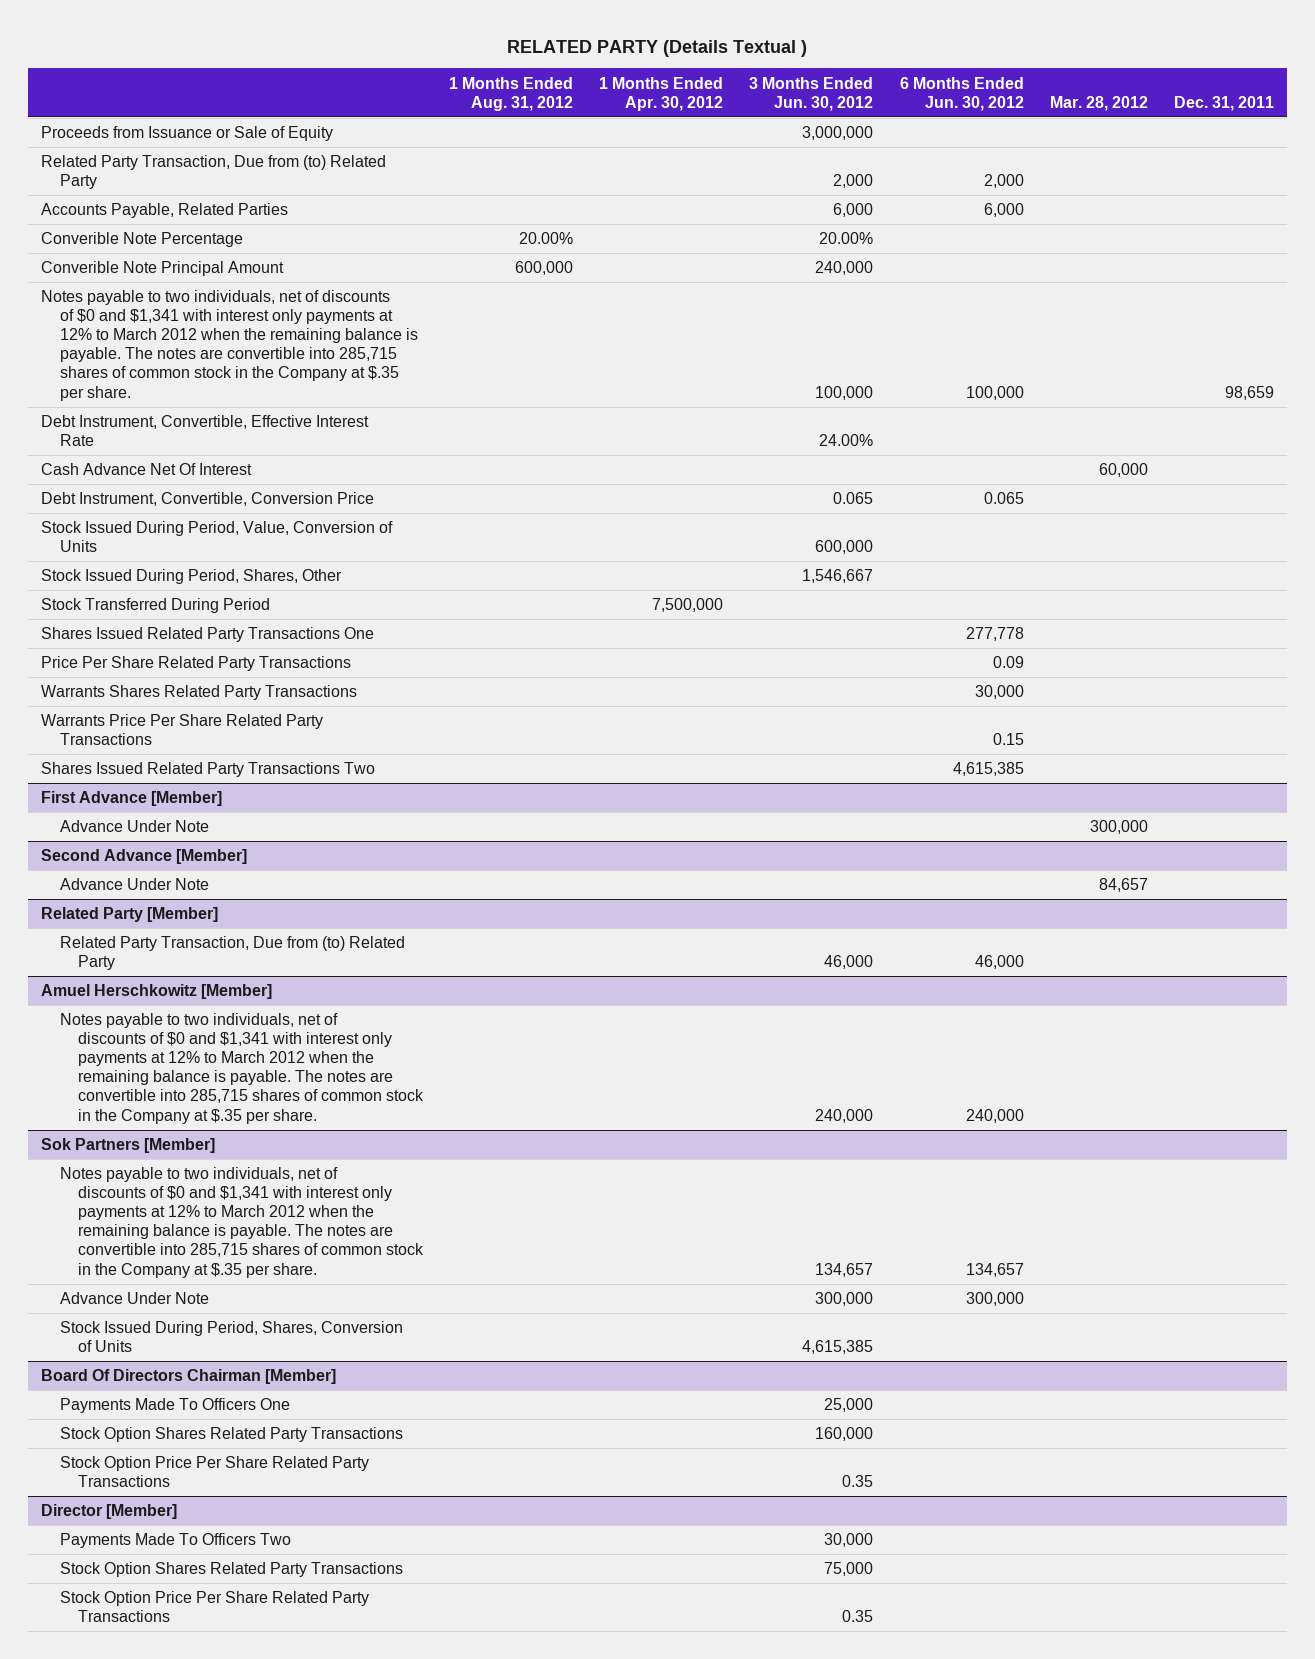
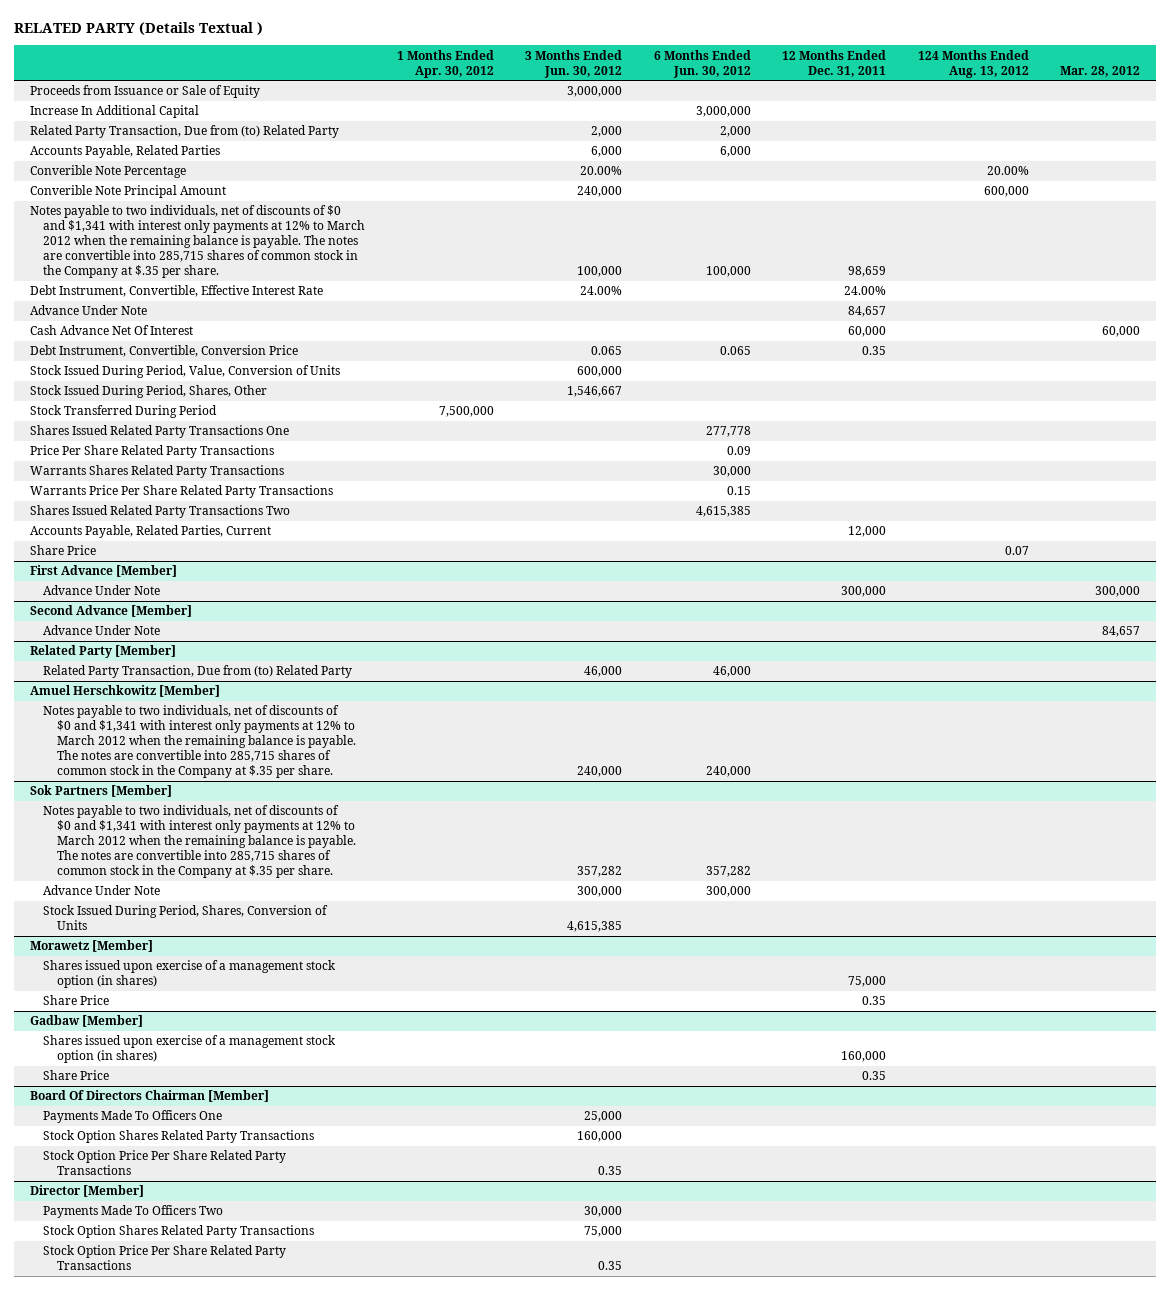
- | 1 Months Ended Aug. 31, 2012 | 1 Months Ended Apr. 30, 2012 | 3 Months Ended Jun. 30, 2012 | 6 Months Ended Jun. 30, 2012 | Mar. 28, 2012 | Dec. 31, 2011
+ | 1 Months Ended Apr. 30, 2012 | 3 Months Ended Jun. 30, 2012 | 6 Months Ended Jun. 30, 2012 | 12 Months Ended Dec. 31, 2011 | 124 Months Ended Aug. 13, 2012 | Mar. 28, 2012
+ Increase In Additional Capital | | | 3,000,000 | | |
+ Advance Under Note | | | | 84,657 | |
+ Accounts Payable, Related Parties, Current | | | | 12,000 | |
+ Share Price | | | | | 0.07 |
@ Sok Partners [Member]
- Notes payable to two individuals, net of discounts of $0 and $1,341 with interest only payments at 12% to March 2012 when the remaining balance is payable. The notes are convertible into 285,715 shares of common stock in the Company at $.35 per share. | | | 134,657 | 134,657 | |
+ Notes payable to two individuals, net of discounts of $0 and $1,341 with interest only payments at 12% to March 2012 when the remaining balance is payable. The notes are convertible into 285,715 shares of common stock in the Company at $.35 per share. | | 357,282 | 357,282 | | |
+ Morawetz [Member]
+ Shares issued upon exercise of a management stock option (in shares) | | | | 75,000 | |
+ Share Price | | | | 0.35 | |
+ Gadbaw [Member]
+ Shares issued upon exercise of a management stock option (in shares) | | | | 160,000 | |
+ Share Price | | | | 0.35 | |

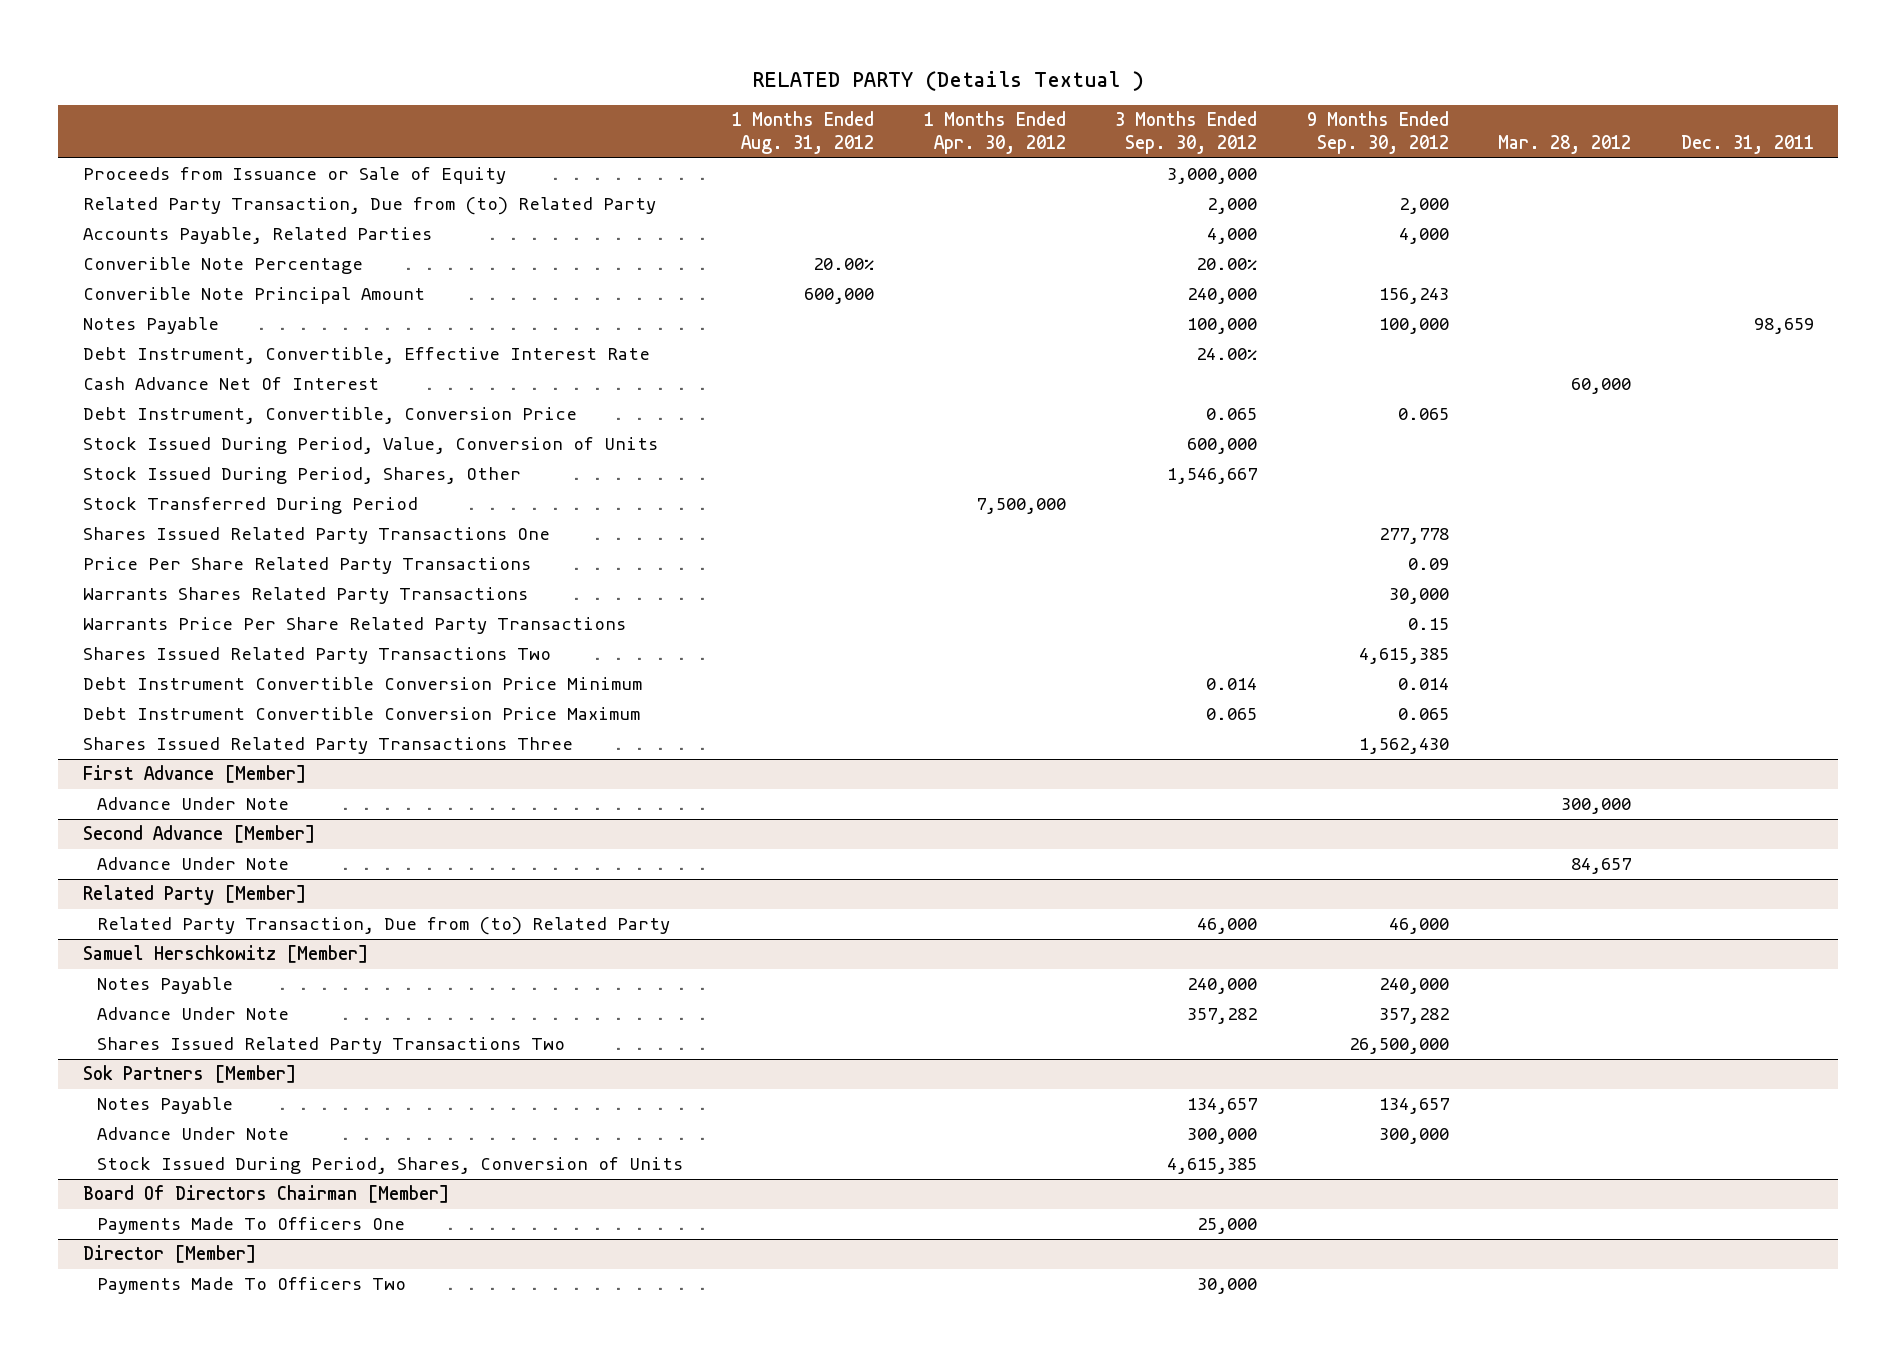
- | 1 Months Ended Apr. 30, 2012 | 3 Months Ended Jun. 30, 2012 | 6 Months Ended Jun. 30, 2012 | 12 Months Ended Dec. 31, 2011 | 124 Months Ended Aug. 13, 2012 | Mar. 28, 2012
+ | 1 Months Ended Aug. 31, 2012 | 1 Months Ended Apr. 30, 2012 | 3 Months Ended Sep. 30, 2012 | 9 Months Ended Sep. 30, 2012 | Mar. 28, 2012 | Dec. 31, 2011
- Increase In Additional Capital | | | 3,000,000 | | |
- Notes payable to two individuals, net of discounts of $0 and $1,341 with interest only payments at 12% to March 2012 when the remaining balance is payable. The notes are convertible into 285,715 shares of common stock in the Company at $.35 per share. | | 100,000 | 100,000 | 98,659 | |
+ Notes Payable | | | 100,000 | 100,000 | | 98,659
- Advance Under Note | | | | 84,657 | |
- Accounts Payable, Related Parties, Current | | | | 12,000 | |
- Share Price | | | | | 0.07 |
+ Debt Instrument Convertible Conversion Price Minimum | | | 0.014 | 0.014 | |
+ Debt Instrument Convertible Conversion Price Maximum | | | 0.065 | 0.065 | |
+ Shares Issued Related Party Transactions Three | | | | 1,562,430 | |
- Amuel Herschkowitz [Member]
- Notes payable to two individuals, net of discounts of $0 and $1,341 with interest only payments at 12% to March 2012 when the remaining balance is payable. The notes are convertible into 285,715 shares of common stock in the Company at $.35 per share. | | 240,000 | 240,000 | | |
+ Samuel Herschkowitz [Member]
+ Notes Payable | | | 240,000 | 240,000 | |
+ Advance Under Note | | | 357,282 | 357,282 | |
+ Shares Issued Related Party Transactions Two | | | | 26,500,000 | |
@ Sok Partners [Member]
- Notes payable to two individuals, net of discounts of $0 and $1,341 with interest only payments at 12% to March 2012 when the remaining balance is payable. The notes are convertible into 285,715 shares of common stock in the Company at $.35 per share. | | 357,282 | 357,282 | | |
+ Notes Payable | | | 134,657 | 134,657 | |
- Morawetz [Member]
- Shares issued upon exercise of a management stock option (in shares) | | | | 75,000 | |
- Share Price | | | | 0.35 | |
- Gadbaw [Member]
- Shares issued upon exercise of a management stock option (in shares) | | | | 160,000 | |
- Share Price | | | | 0.35 | |
@ Board Of Directors Chairman [Member]
- Stock Option Shares Related Party Transactions | | 160,000 | | | |
- Stock Option Price Per Share Related Party Transactions | | 0.35 | | | |
@ Director [Member]
- Stock Option Shares Related Party Transactions | | 75,000 | | | |
- Stock Option Price Per Share Related Party Transactions | | 0.35 | | | |

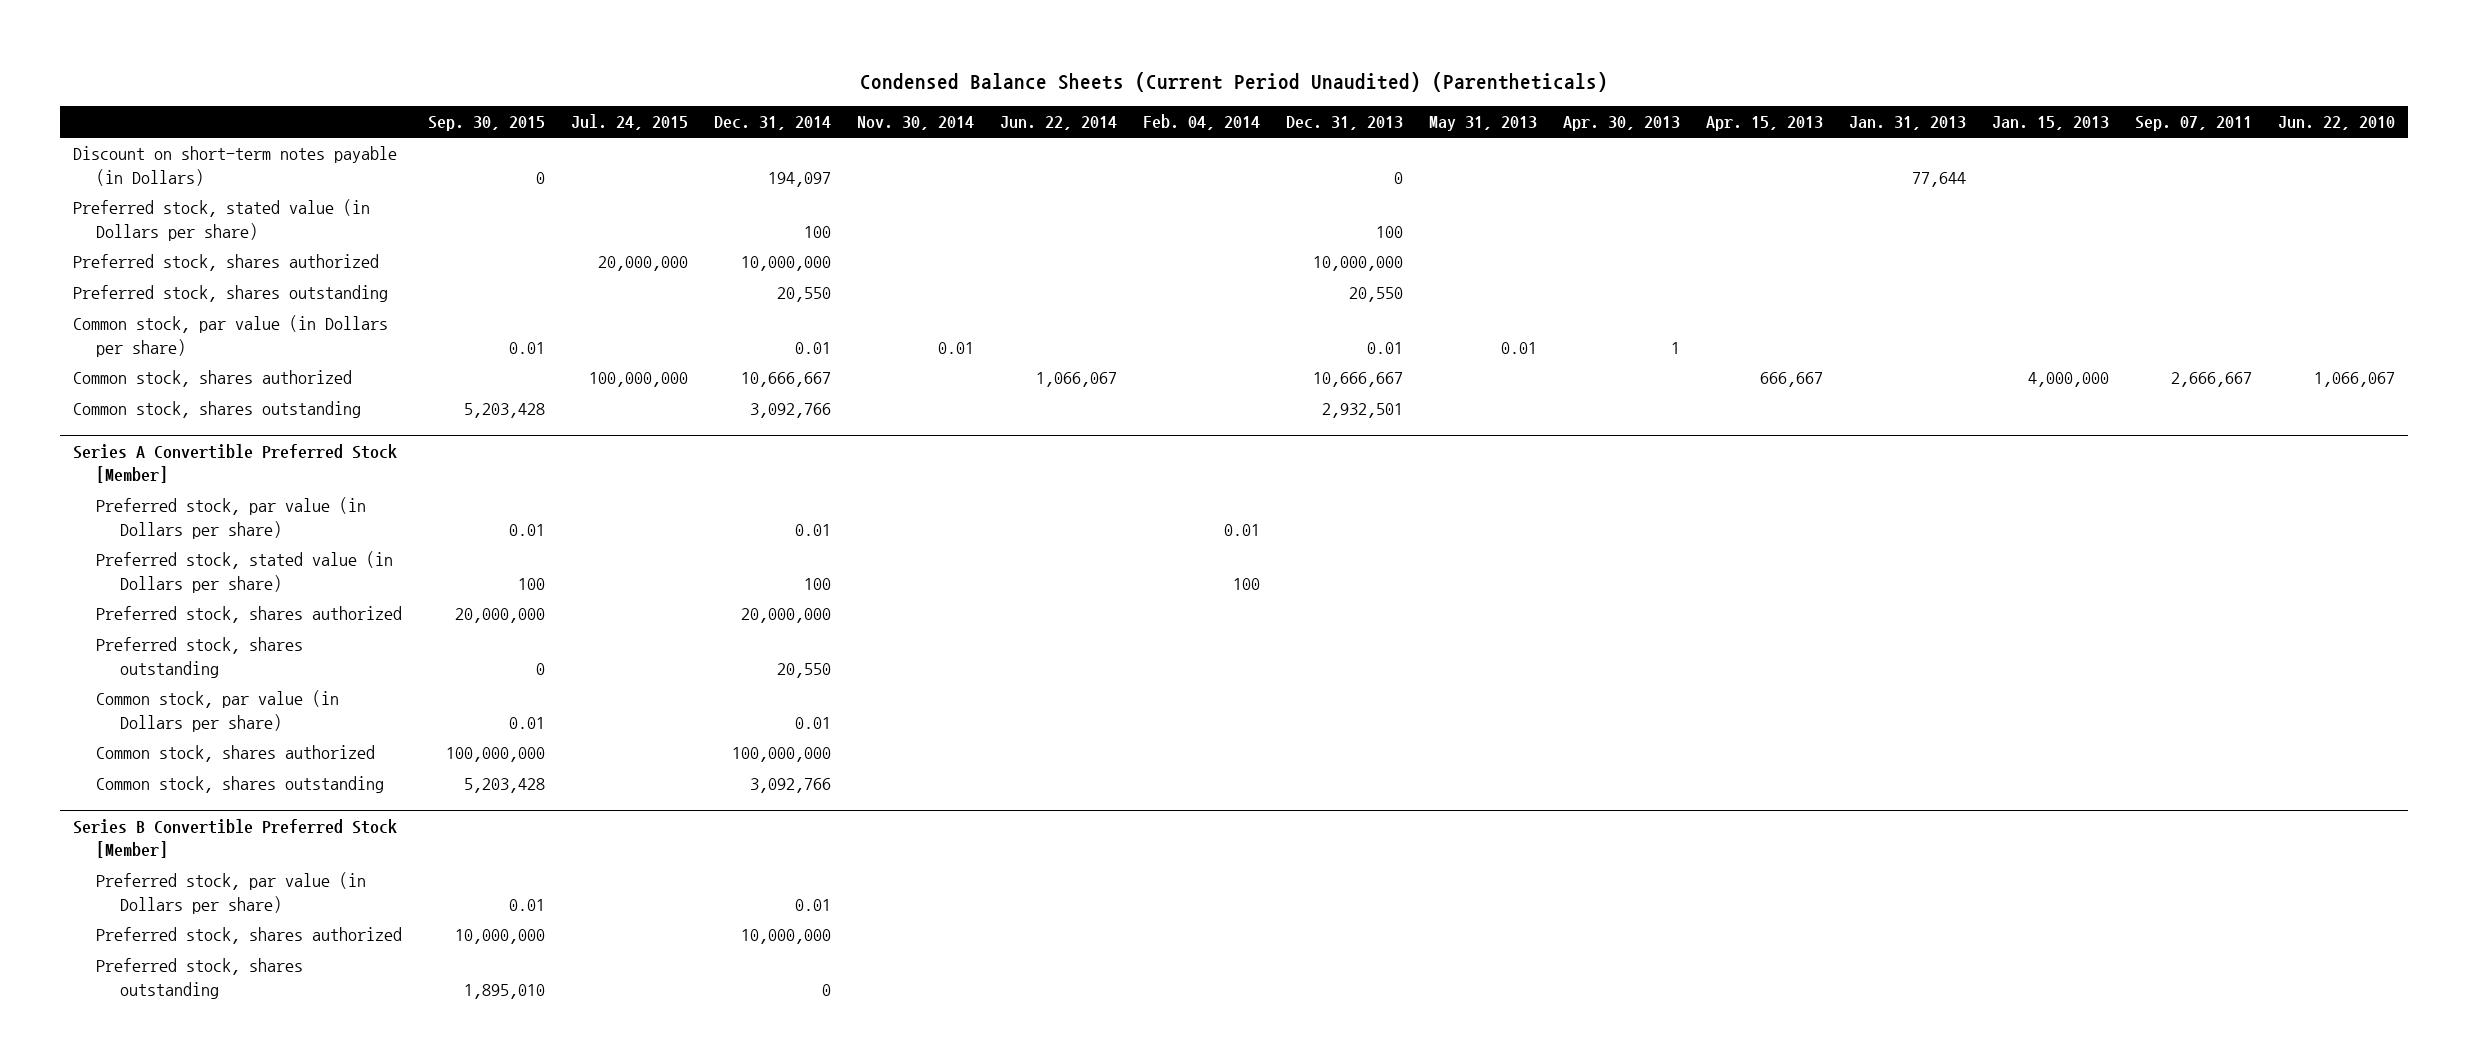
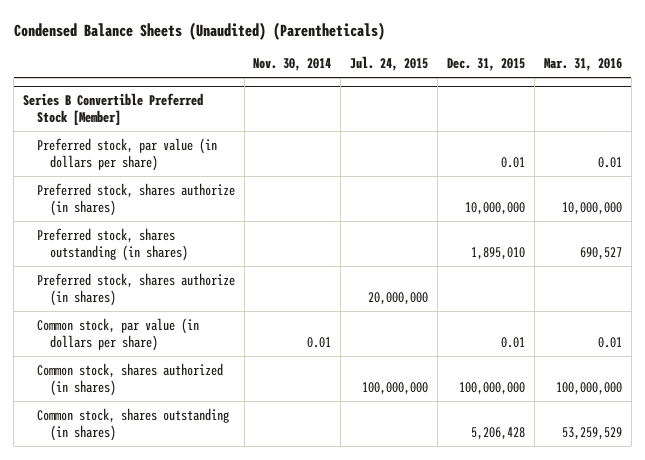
- Condensed Balance Sheets (Current Period Unaudited) (Parentheticals)
+ Condensed Balance Sheets (Unaudited) (Parentheticals)
- | Sep. 30, 2015 | Jul. 24, 2015 | Dec. 31, 2014 | Nov. 30, 2014 | Jun. 22, 2014 | Feb. 04, 2014 | Dec. 31, 2013 | May 31, 2013 | Apr. 30, 2013 | Apr. 15, 2013 | Jan. 31, 2013 | Jan. 15, 2013 | Sep. 07, 2011 | Jun. 22, 2010
+ | Nov. 30, 2014 | Jul. 24, 2015 | Dec. 31, 2015 | Mar. 31, 2016
- Discount on short-term notes payable (in Dollars) | 0 | | 194,097 | | | | 0 | | | | 77,644 | | |
- Preferred stock, stated value (in Dollars per share) | | | 100 | | | | 100 | | | | | | |
- Preferred stock, shares authorized | | 20,000,000 | 10,000,000 | | | | 10,000,000 | | | | | | |
- Preferred stock, shares outstanding | | | 20,550 | | | | 20,550 | | | | | | |
- Common stock, par value (in Dollars per share) | 0.01 | | 0.01 | 0.01 | | | 0.01 | 0.01 | 1 | | | | |
- Common stock, shares authorized | | 100,000,000 | 10,666,667 | | 1,066,067 | | 10,666,667 | | | 666,667 | | 4,000,000 | 2,666,667 | 1,066,067
- Common stock, shares outstanding | 5,203,428 | | 3,092,766 | | | | 2,932,501 | | | | | | |
- Series A Convertible Preferred Stock [Member]
- Preferred stock, par value (in Dollars per share) | 0.01 | | 0.01 | | | 0.01 | | | | | | | |
- Preferred stock, stated value (in Dollars per share) | 100 | | 100 | | | 100 | | | | | | | |
- Preferred stock, shares authorized | 20,000,000 | | 20,000,000 | | | | | | | | | | |
- Preferred stock, shares outstanding | 0 | | 20,550 | | | | | | | | | | |
- Common stock, par value (in Dollars per share) | 0.01 | | 0.01 | | | | | | | | | | |
- Common stock, shares authorized | 100,000,000 | | 100,000,000 | | | | | | | | | | |
- Common stock, shares outstanding | 5,203,428 | | 3,092,766 | | | | | | | | | | |
@ Series B Convertible Preferred Stock [Member]
- Preferred stock, par value (in Dollars per share) | 0.01 | | 0.01 | | | | | | | | | | |
- Preferred stock, shares authorized | 10,000,000 | | 10,000,000 | | | | | | | | | | |
- Preferred stock, shares outstanding | 1,895,010 | | 0 | | | | | | | | | | |
+ Preferred stock, par value (in dollars per share) | | | 0.01 | 0.01
+ Preferred stock, shares authorize (in shares) | | | 10,000,000 | 10,000,000
+ Preferred stock, shares outstanding (in shares) | | | 1,895,010 | 690,527
+ Preferred stock, shares authorize (in shares) | | 20,000,000 | |
+ Common stock, par value (in dollars per share) | 0.01 | | 0.01 | 0.01
+ Common stock, shares authorized (in shares) | | 100,000,000 | 100,000,000 | 100,000,000
+ Common stock, shares outstanding (in shares) | | | 5,206,428 | 53,259,529

